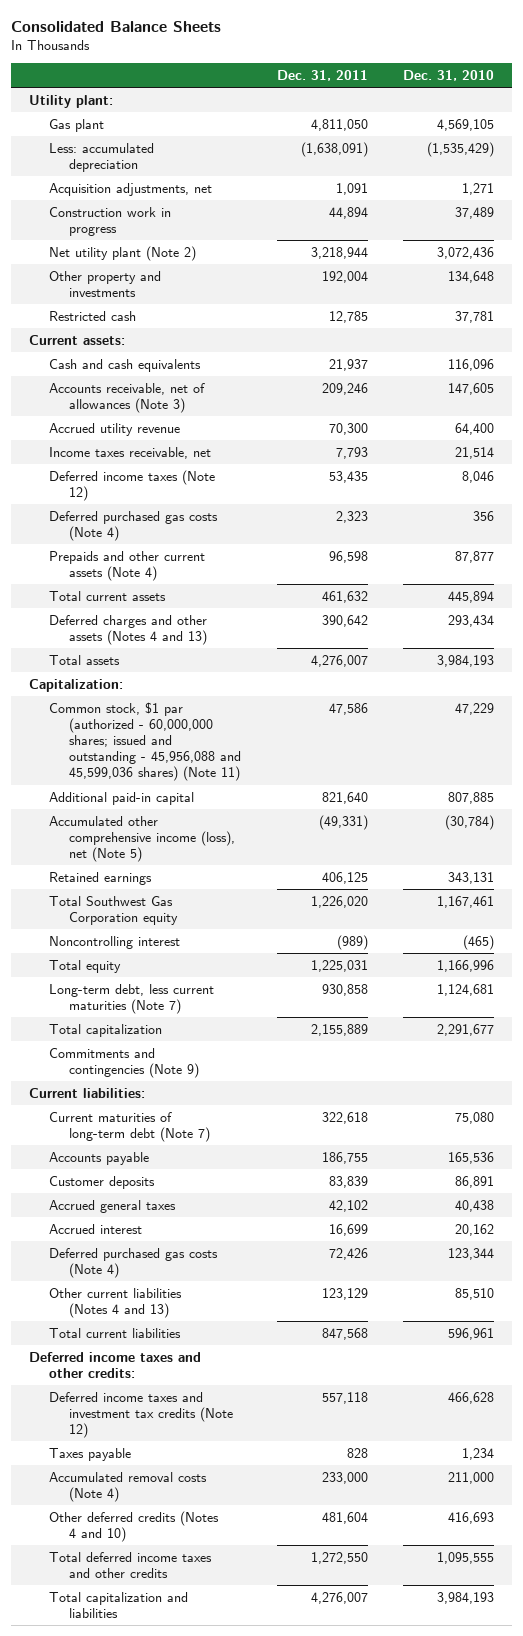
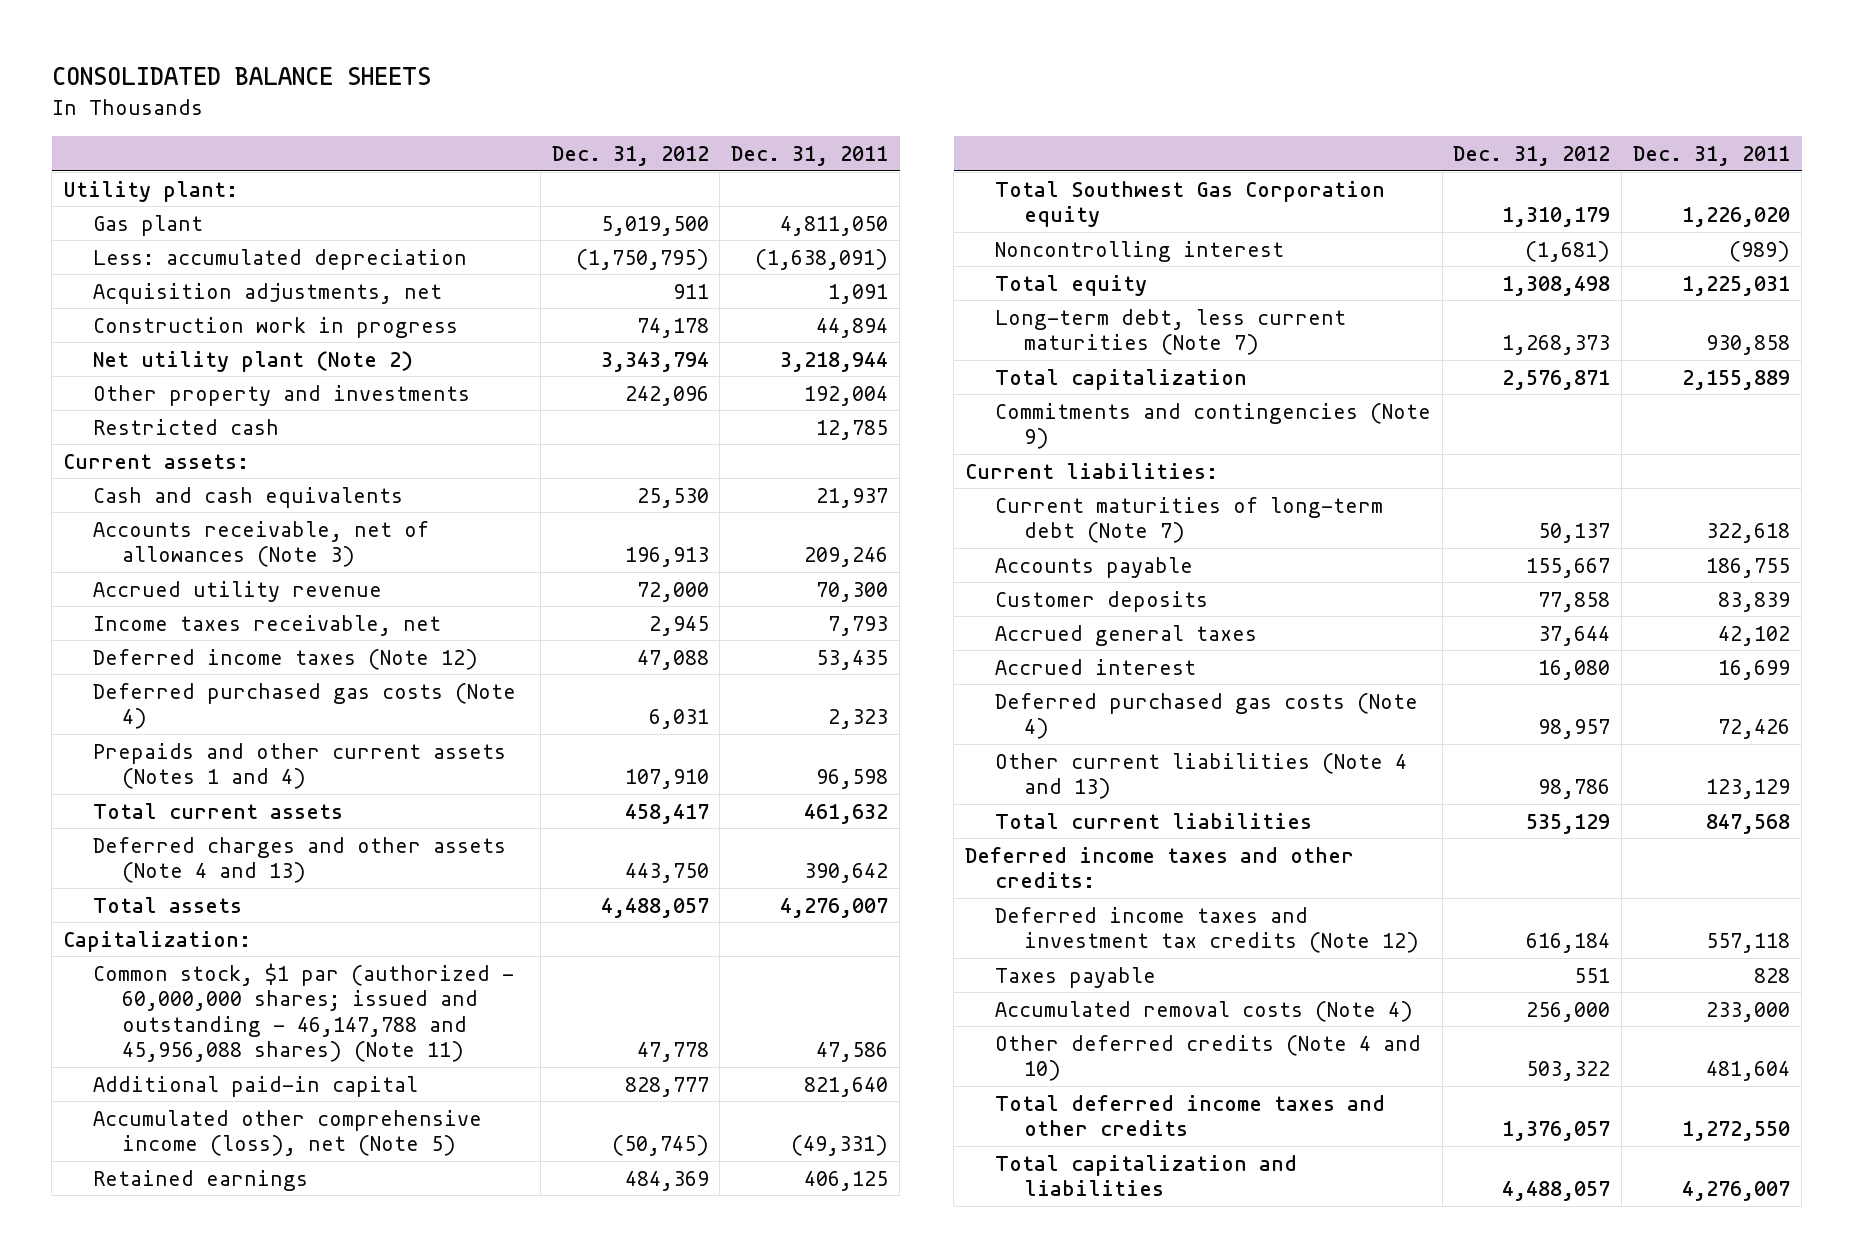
- Consolidated Balance Sheets
+ CONSOLIDATED BALANCE SHEETS
- | Dec. 31, 2011 | Dec. 31, 2010
+ | Dec. 31, 2012 | Dec. 31, 2011
- Prepaids and other current assets (Note 4) | 96,598 | 87,877
+ Prepaids and other current assets (Notes 1 and 4) | 107,910 | 96,598
- Deferred charges and other assets (Notes 4 and 13) | 390,642 | 293,434
+ Deferred charges and other assets (Note 4 and 13) | 443,750 | 390,642
- Common stock, $1 par (authorized - 60,000,000 shares; issued and outstanding - 45,956,088 and 45,599,036 shares) (Note 11) | 47,586 | 47,229
+ Common stock, $1 par (authorized - 60,000,000 shares; issued and outstanding - 46,147,788 and 45,956,088 shares) (Note 11) | 47,778 | 47,586
- Other current liabilities (Notes 4 and 13) | 123,129 | 85,510
+ Other current liabilities (Note 4 and 13) | 98,786 | 123,129
- Other deferred credits (Notes 4 and 10) | 481,604 | 416,693
+ Other deferred credits (Note 4 and 10) | 503,322 | 481,604

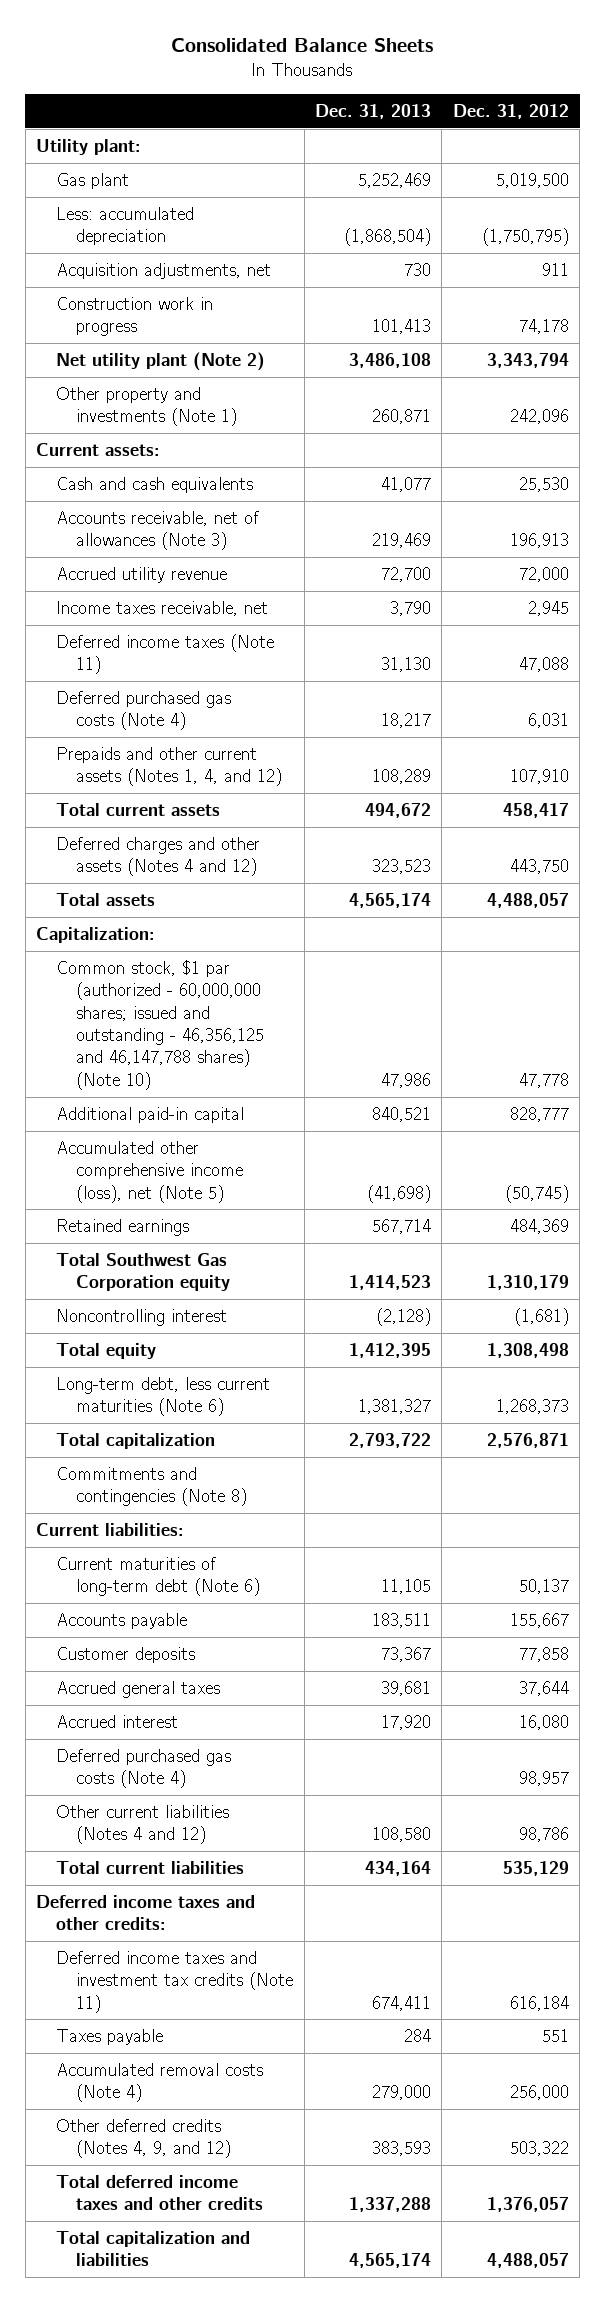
- CONSOLIDATED BALANCE SHEETS
+ Consolidated Balance Sheets
- | Dec. 31, 2012 | Dec. 31, 2011
+ | Dec. 31, 2013 | Dec. 31, 2012
- Other property and investments | 242,096 | 192,004
- Restricted cash | | 12,785
+ Other property and investments (Note 1) | 260,871 | 242,096
- Deferred income taxes (Note 12) | 47,088 | 53,435
+ Deferred income taxes (Note 11) | 31,130 | 47,088
- Prepaids and other current assets (Notes 1 and 4) | 107,910 | 96,598
+ Prepaids and other current assets (Notes 1, 4, and 12) | 108,289 | 107,910
- Deferred charges and other assets (Note 4 and 13) | 443,750 | 390,642
+ Deferred charges and other assets (Notes 4 and 12) | 323,523 | 443,750
- Common stock, $1 par (authorized - 60,000,000 shares; issued and outstanding - 46,147,788 and 45,956,088 shares) (Note 11) | 47,778 | 47,586
+ Common stock, $1 par (authorized - 60,000,000 shares; issued and outstanding - 46,356,125 and 46,147,788 shares) (Note 10) | 47,986 | 47,778
- Long-term debt, less current maturities (Note 7) | 1,268,373 | 930,858
+ Long-term debt, less current maturities (Note 6) | 1,381,327 | 1,268,373
- Commitments and contingencies (Note 9)
+ Commitments and contingencies (Note 8)
- Current maturities of long-term debt (Note 7) | 50,137 | 322,618
+ Current maturities of long-term debt (Note 6) | 11,105 | 50,137
- Other current liabilities (Note 4 and 13) | 98,786 | 123,129
+ Other current liabilities (Notes 4 and 12) | 108,580 | 98,786
- Deferred income taxes and investment tax credits (Note 12) | 616,184 | 557,118
+ Deferred income taxes and investment tax credits (Note 11) | 674,411 | 616,184
- Other deferred credits (Note 4 and 10) | 503,322 | 481,604
+ Other deferred credits (Notes 4, 9, and 12) | 383,593 | 503,322

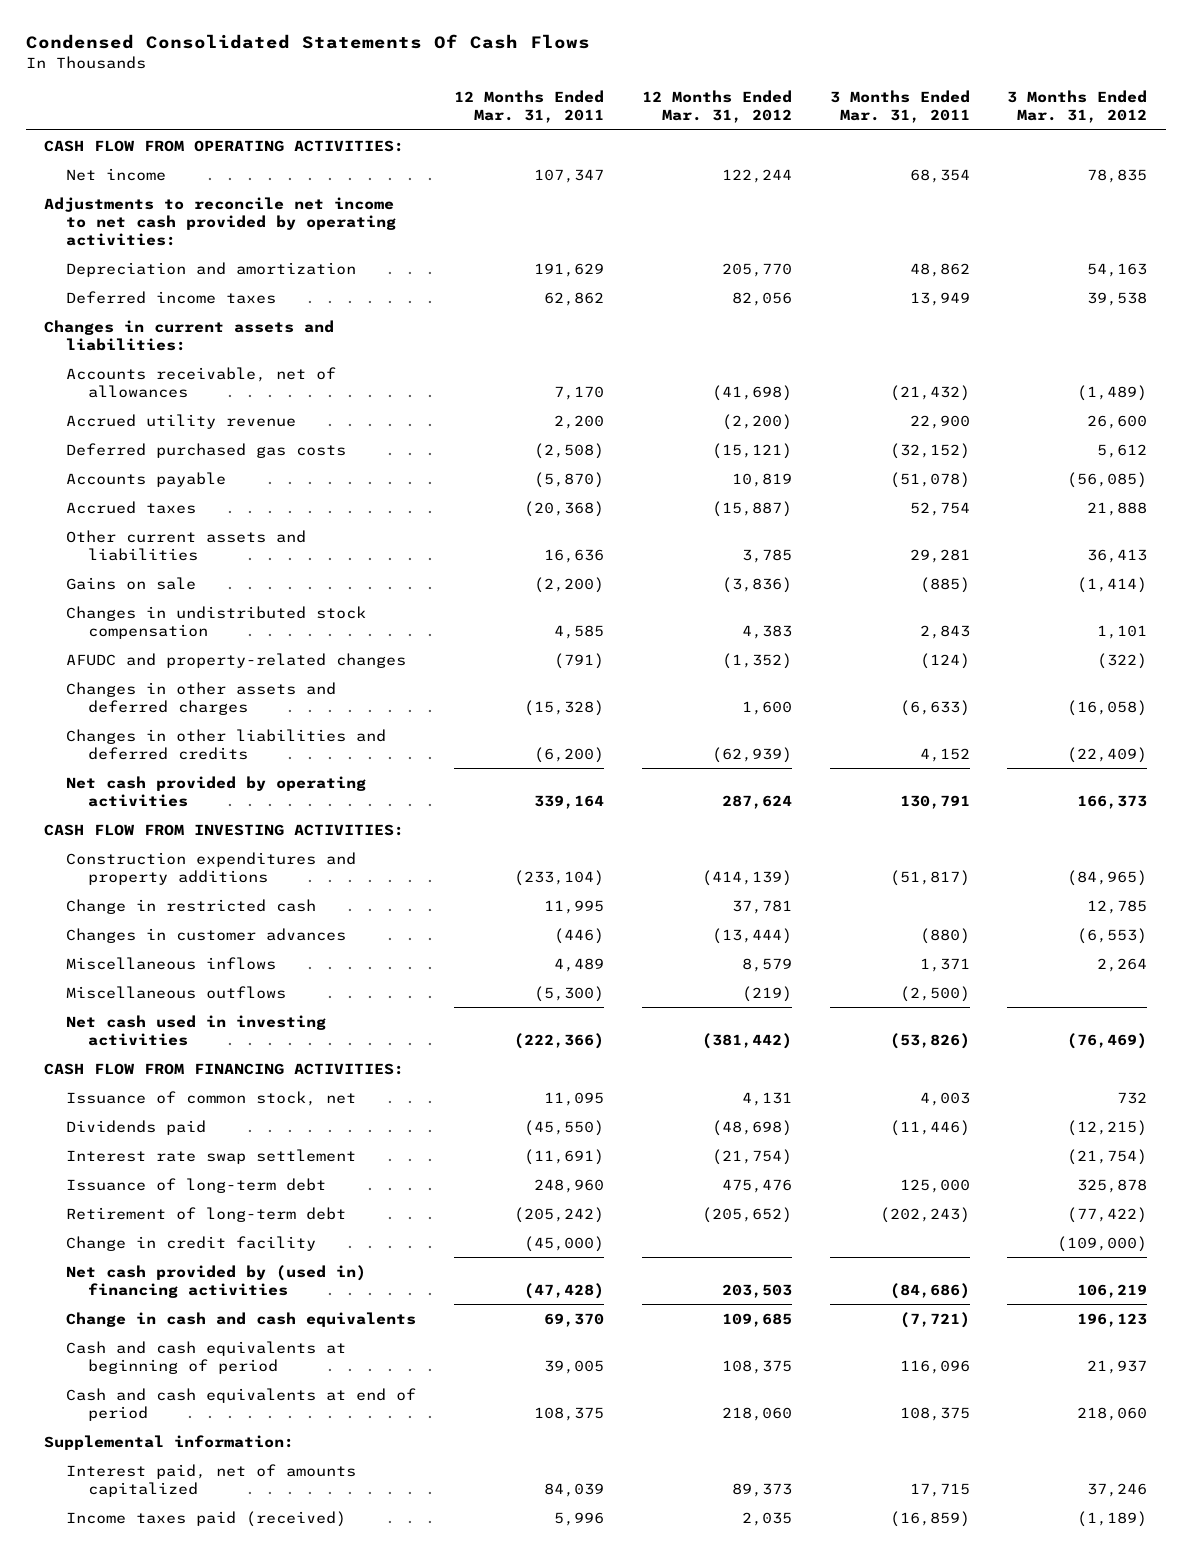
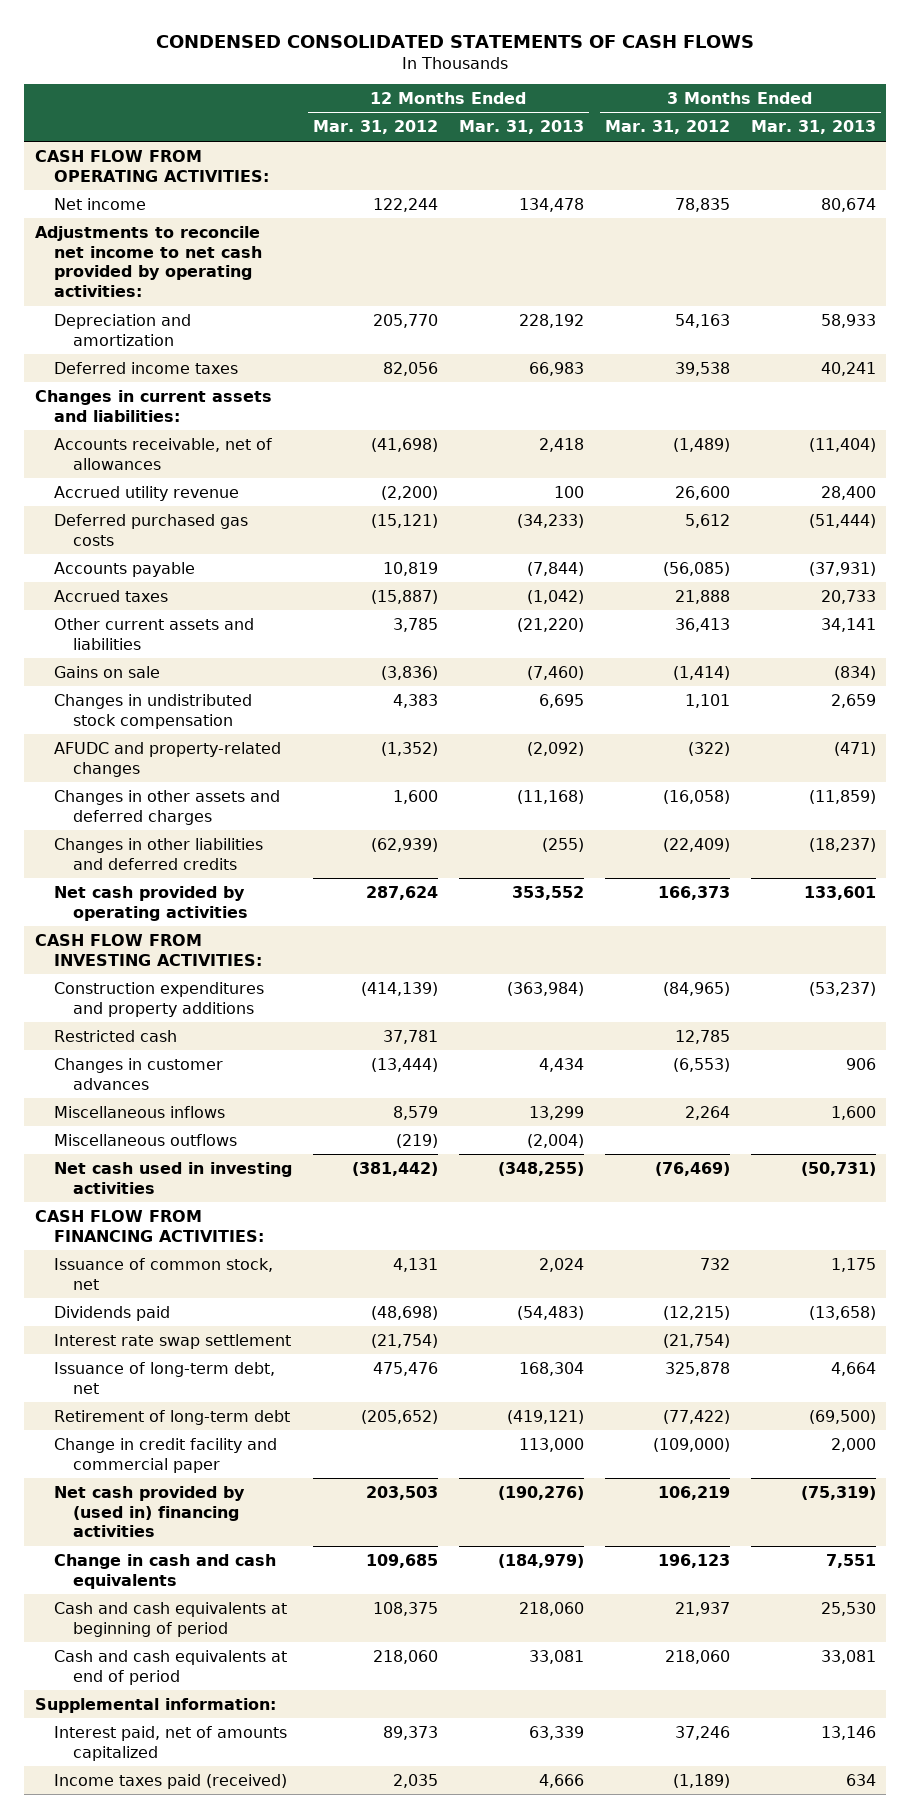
- Condensed Consolidated Statements Of Cash Flows
+ CONDENSED CONSOLIDATED STATEMENTS OF CASH FLOWS
- | 12 Months Ended Mar. 31, 2011 | 12 Months Ended Mar. 31, 2012 | 3 Months Ended Mar. 31, 2011 | 3 Months Ended Mar. 31, 2012
+ | 12 Months Ended Mar. 31, 2012 | 12 Months Ended Mar. 31, 2013 | 3 Months Ended Mar. 31, 2012 | 3 Months Ended Mar. 31, 2013
- Change in restricted cash | 11,995 | 37,781 | | 12,785
+ Restricted cash | 37,781 | | 12,785 |
- Issuance of long-term debt | 248,960 | 475,476 | 125,000 | 325,878
+ Issuance of long-term debt, net | 475,476 | 168,304 | 325,878 | 4,664
- Change in credit facility | (45,000) | | | (109,000)
+ Change in credit facility and commercial paper | | 113,000 | (109,000) | 2,000

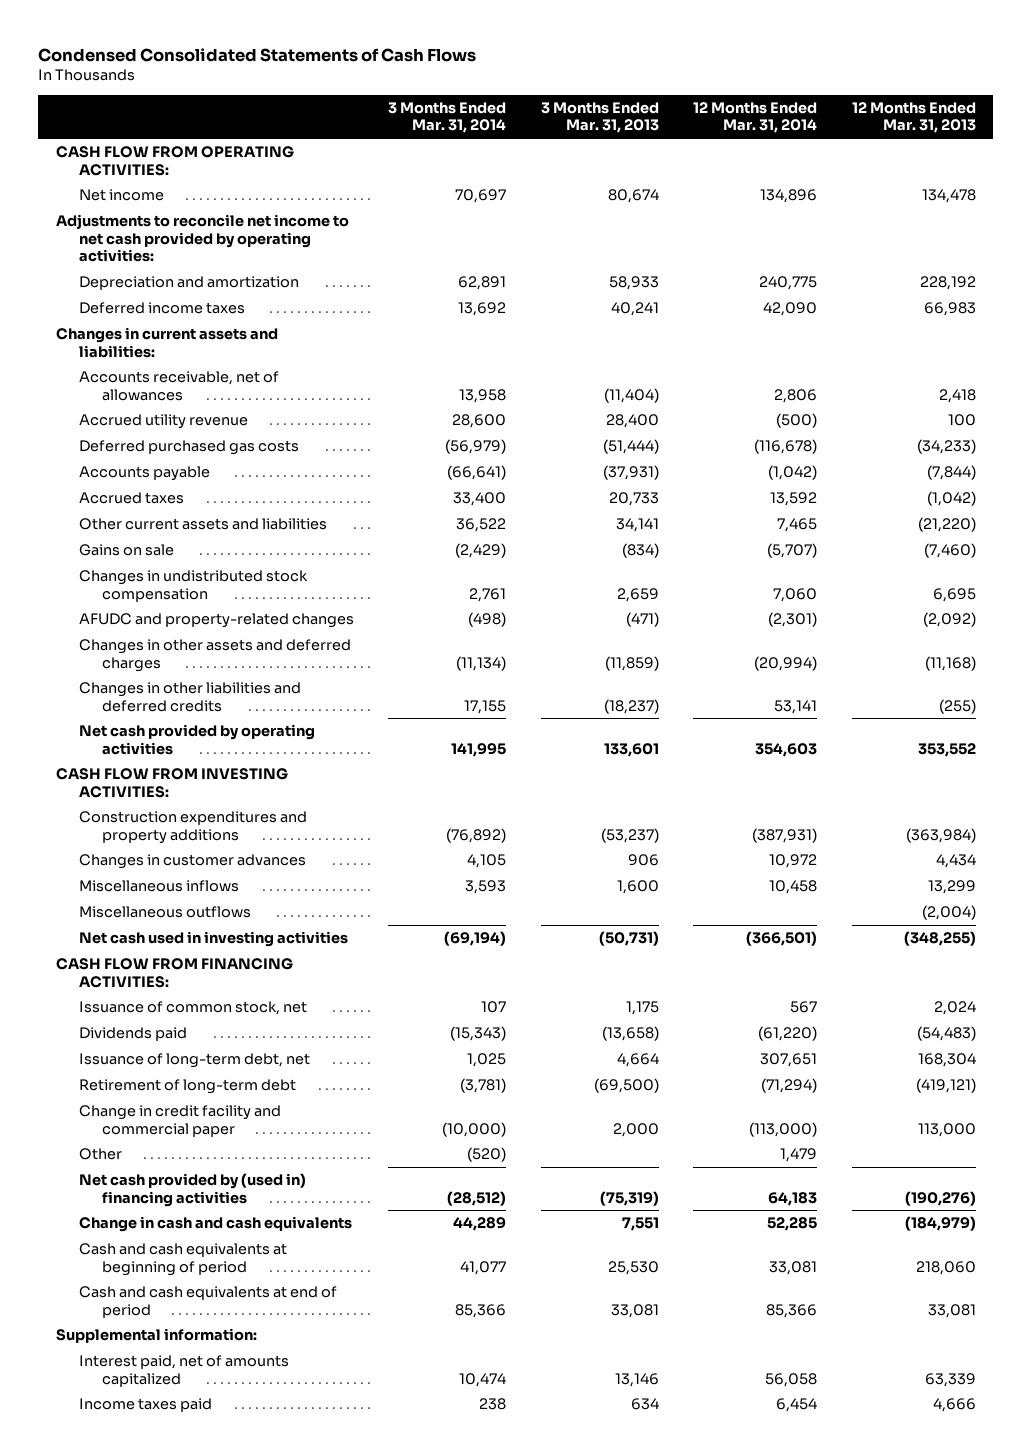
- CONDENSED CONSOLIDATED STATEMENTS OF CASH FLOWS
+ Condensed Consolidated Statements of Cash Flows
- | 12 Months Ended Mar. 31, 2012 | 12 Months Ended Mar. 31, 2013 | 3 Months Ended Mar. 31, 2012 | 3 Months Ended Mar. 31, 2013
+ | 3 Months Ended Mar. 31, 2014 | 3 Months Ended Mar. 31, 2013 | 12 Months Ended Mar. 31, 2014 | 12 Months Ended Mar. 31, 2013
- Restricted cash | 37,781 | | 12,785 |
- Interest rate swap settlement | (21,754) | | (21,754) |
+ Other | (520) | | 1,479 |
- Income taxes paid (received) | 2,035 | 4,666 | (1,189) | 634
+ Income taxes paid | 238 | 634 | 6,454 | 4,666

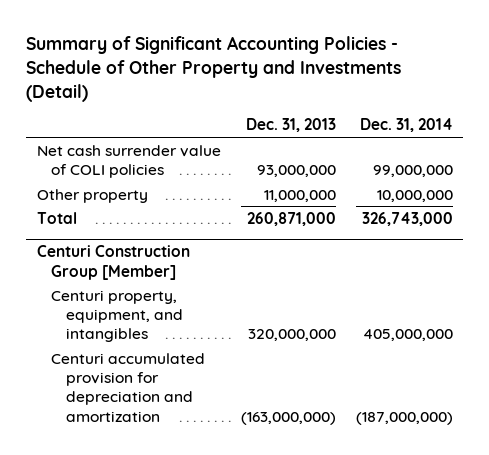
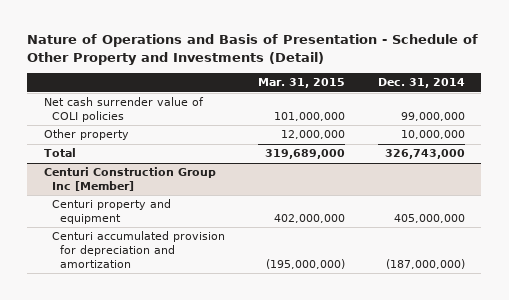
- Summary of Significant Accounting Policies - Schedule of Other Property and Investments (Detail)
+ Nature of Operations and Basis of Presentation - Schedule of Other Property and Investments (Detail)
- | Dec. 31, 2013 | Dec. 31, 2014
+ | Mar. 31, 2015 | Dec. 31, 2014
- Centuri Construction Group [Member]
- Centuri property, equipment, and intangibles | 320,000,000 | 405,000,000
+ Centuri Construction Group Inc [Member]
+ Centuri property and equipment | 402,000,000 | 405,000,000

